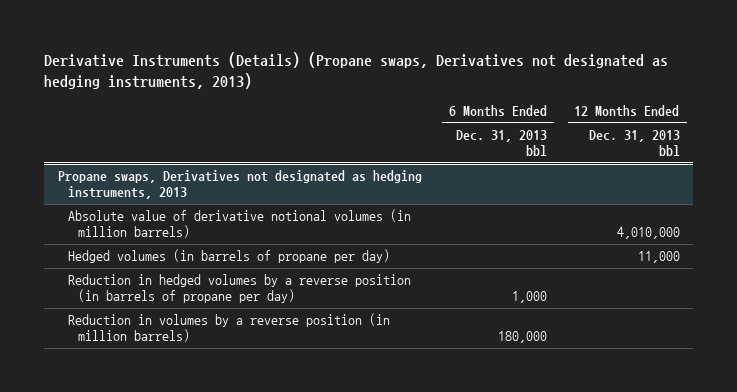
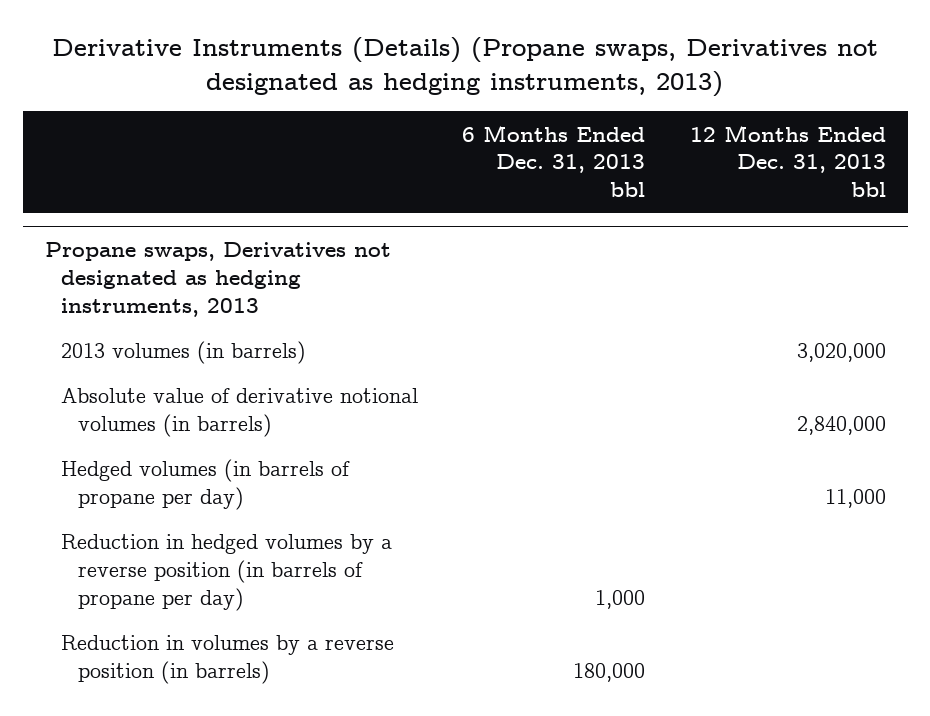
@ Propane swaps, Derivatives not designated as hedging instruments, 2013
- Absolute value of derivative notional volumes (in million barrels) | | 4,010,000
+ 2013 volumes (in barrels) | | 3,020,000
+ Absolute value of derivative notional volumes (in barrels) | | 2,840,000
- Reduction in volumes by a reverse position (in million barrels) | 180,000 |
+ Reduction in volumes by a reverse position (in barrels) | 180,000 |

